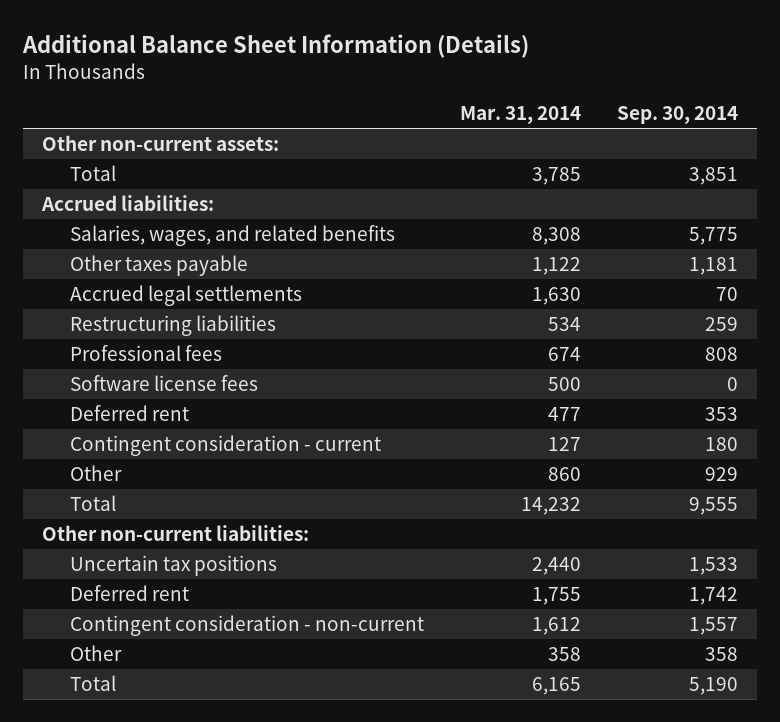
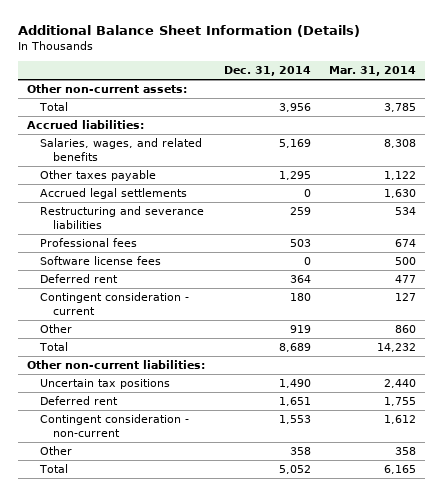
- | Mar. 31, 2014 | Sep. 30, 2014
+ | Dec. 31, 2014 | Mar. 31, 2014
- Restructuring liabilities | 534 | 259
+ Restructuring and severance liabilities | 259 | 534

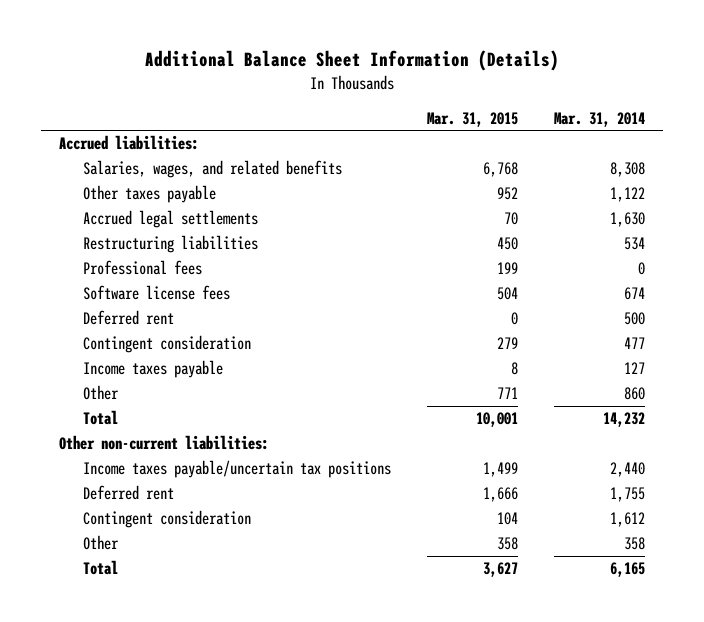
- | Dec. 31, 2014 | Mar. 31, 2014
+ | Mar. 31, 2015 | Mar. 31, 2014
- Other non-current assets:
- Total | 3,956 | 3,785
- Restructuring and severance liabilities | 259 | 534
- Professional fees | 503 | 674
- Software license fees | 0 | 500
- Deferred rent | 364 | 477
- Contingent consideration - current | 180 | 127
+ Restructuring liabilities | 450 | 534
+ Professional fees | 199 | 0
+ Software license fees | 504 | 674
+ Deferred rent | 0 | 500
+ Contingent consideration | 279 | 477
+ Income taxes payable | 8 | 127
- Uncertain tax positions | 1,490 | 2,440
+ Income taxes payable/uncertain tax positions | 1,499 | 2,440
- Contingent consideration - non-current | 1,553 | 1,612
+ Contingent consideration | 104 | 1,612

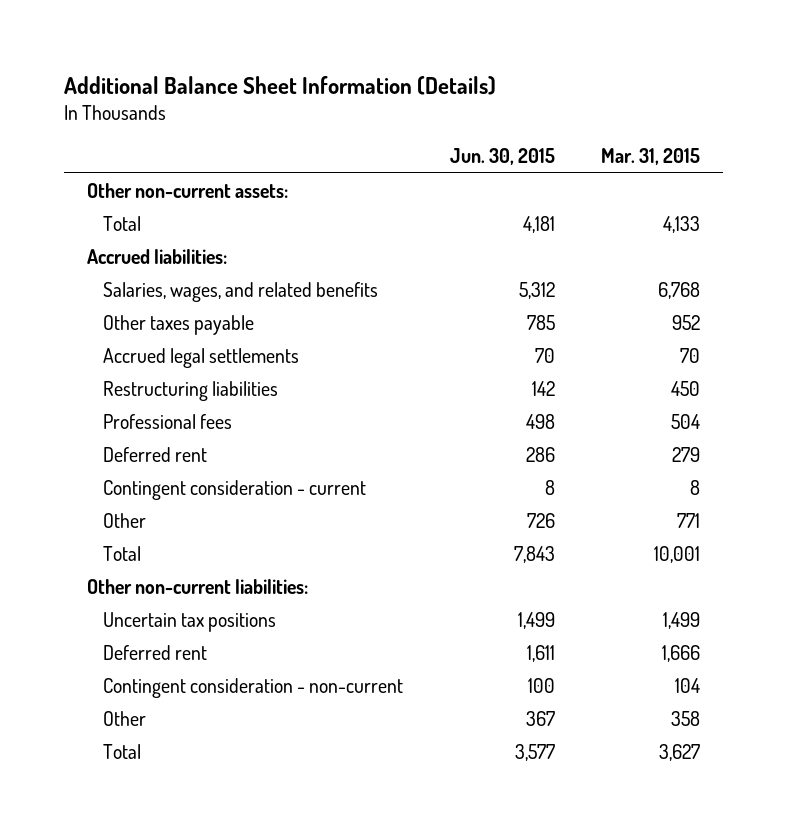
- | Mar. 31, 2015 | Mar. 31, 2014
+ | Jun. 30, 2015 | Mar. 31, 2015
+ Other non-current assets:
+ Total | 4,181 | 4,133
- Professional fees | 199 | 0
- Software license fees | 504 | 674
- Deferred rent | 0 | 500
- Contingent consideration | 279 | 477
- Income taxes payable | 8 | 127
+ Professional fees | 498 | 504
+ Deferred rent | 286 | 279
+ Contingent consideration - current | 8 | 8
- Income taxes payable/uncertain tax positions | 1,499 | 2,440
+ Uncertain tax positions | 1,499 | 1,499
- Contingent consideration | 104 | 1,612
+ Contingent consideration - non-current | 100 | 104

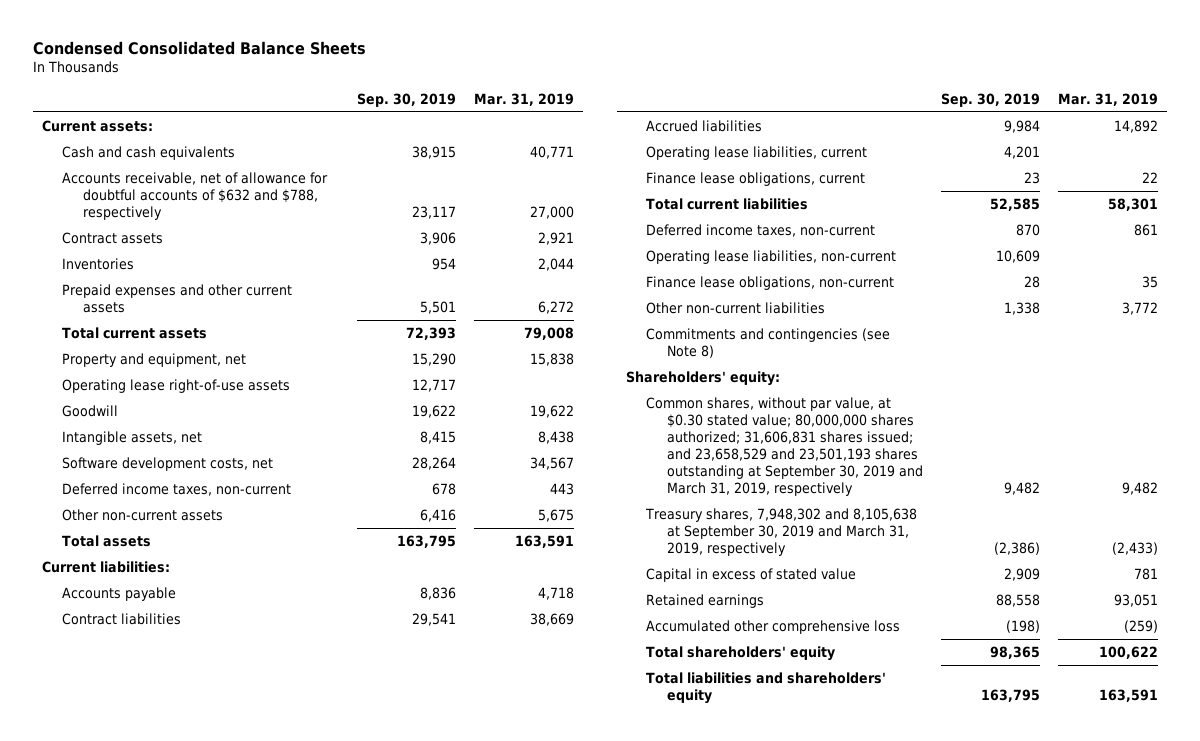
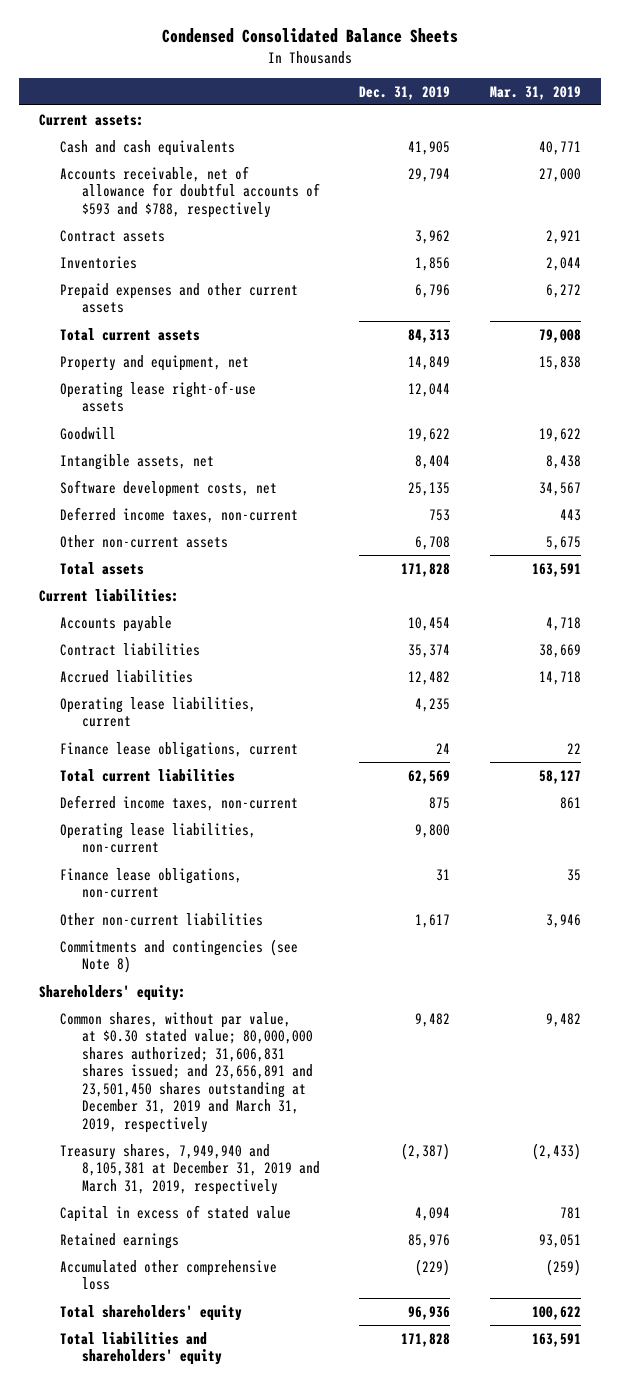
- | Sep. 30, 2019 | Mar. 31, 2019
+ | Dec. 31, 2019 | Mar. 31, 2019
- Accounts receivable, net of allowance for doubtful accounts of $632 and $788, respectively | 23,117 | 27,000
+ Accounts receivable, net of allowance for doubtful accounts of $593 and $788, respectively | 29,794 | 27,000
- Accrued liabilities | 9,984 | 14,892
+ Accrued liabilities | 12,482 | 14,718
- Total current liabilities | 52,585 | 58,301
+ Total current liabilities | 62,569 | 58,127
- Other non-current liabilities | 1,338 | 3,772
+ Other non-current liabilities | 1,617 | 3,946
- Common shares, without par value, at $0.30 stated value; 80,000,000 shares authorized; 31,606,831 shares issued; and 23,658,529 and 23,501,193 shares outstanding at September 30, 2019 and March 31, 2019, respectively | 9,482 | 9,482
- Treasury shares, 7,948,302 and 8,105,638 at September 30, 2019 and March 31, 2019, respectively | (2,386) | (2,433)
+ Common shares, without par value, at $0.30 stated value; 80,000,000 shares authorized; 31,606,831 shares issued; and 23,656,891 and 23,501,450 shares outstanding at December 31, 2019 and March 31, 2019, respectively | 9,482 | 9,482
+ Treasury shares, 7,949,940 and 8,105,381 at December 31, 2019 and March 31, 2019, respectively | (2,387) | (2,433)

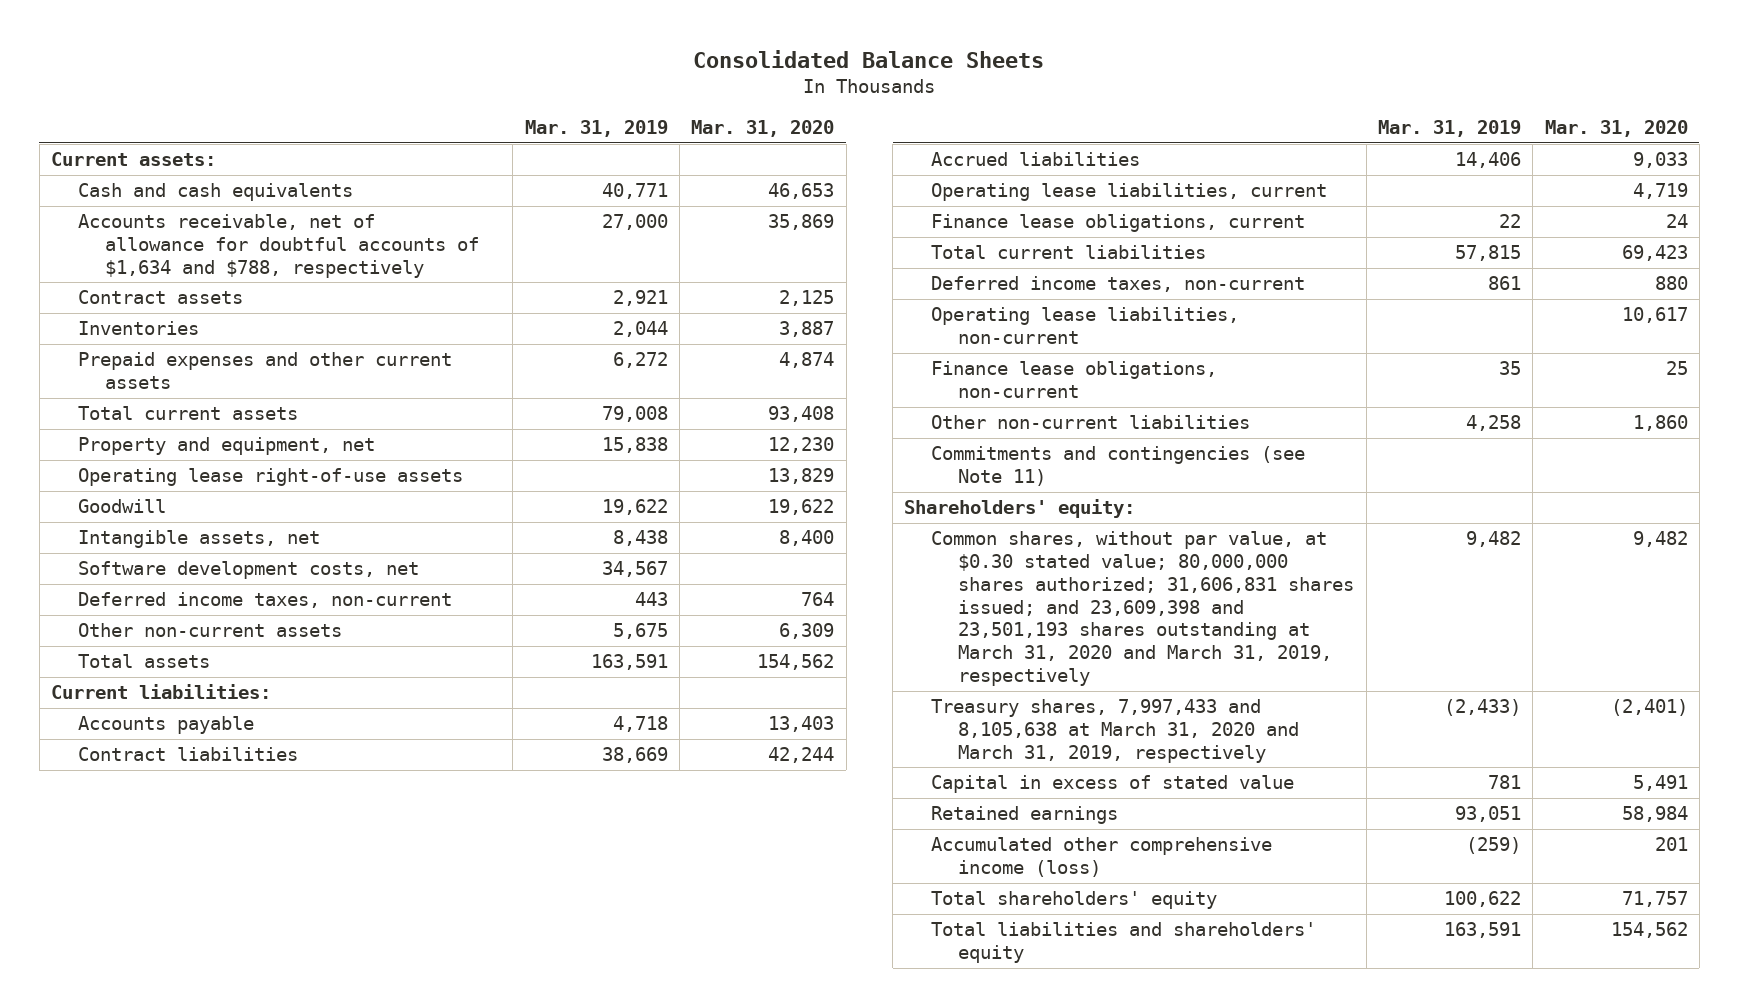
- Condensed Consolidated Balance Sheets
+ Consolidated Balance Sheets
- | Dec. 31, 2019 | Mar. 31, 2019
+ | Mar. 31, 2019 | Mar. 31, 2020
- Accounts receivable, net of allowance for doubtful accounts of $593 and $788, respectively | 29,794 | 27,000
+ Accounts receivable, net of allowance for doubtful accounts of $1,634 and $788, respectively | 27,000 | 35,869
- Accrued liabilities | 12,482 | 14,718
+ Accrued liabilities | 14,406 | 9,033
- Total current liabilities | 62,569 | 58,127
+ Total current liabilities | 57,815 | 69,423
- Other non-current liabilities | 1,617 | 3,946
- Commitments and contingencies (see Note 8)
+ Other non-current liabilities | 4,258 | 1,860
+ Commitments and contingencies (see Note 11)
- Common shares, without par value, at $0.30 stated value; 80,000,000 shares authorized; 31,606,831 shares issued; and 23,656,891 and 23,501,450 shares outstanding at December 31, 2019 and March 31, 2019, respectively | 9,482 | 9,482
- Treasury shares, 7,949,940 and 8,105,381 at December 31, 2019 and March 31, 2019, respectively | (2,387) | (2,433)
+ Common shares, without par value, at $0.30 stated value; 80,000,000 shares authorized; 31,606,831 shares issued; and 23,609,398 and 23,501,193 shares outstanding at March 31, 2020 and March 31, 2019, respectively | 9,482 | 9,482
+ Treasury shares, 7,997,433 and 8,105,638 at March 31, 2020 and March 31, 2019, respectively | (2,433) | (2,401)
- Accumulated other comprehensive loss | (229) | (259)
+ Accumulated other comprehensive income (loss) | (259) | 201

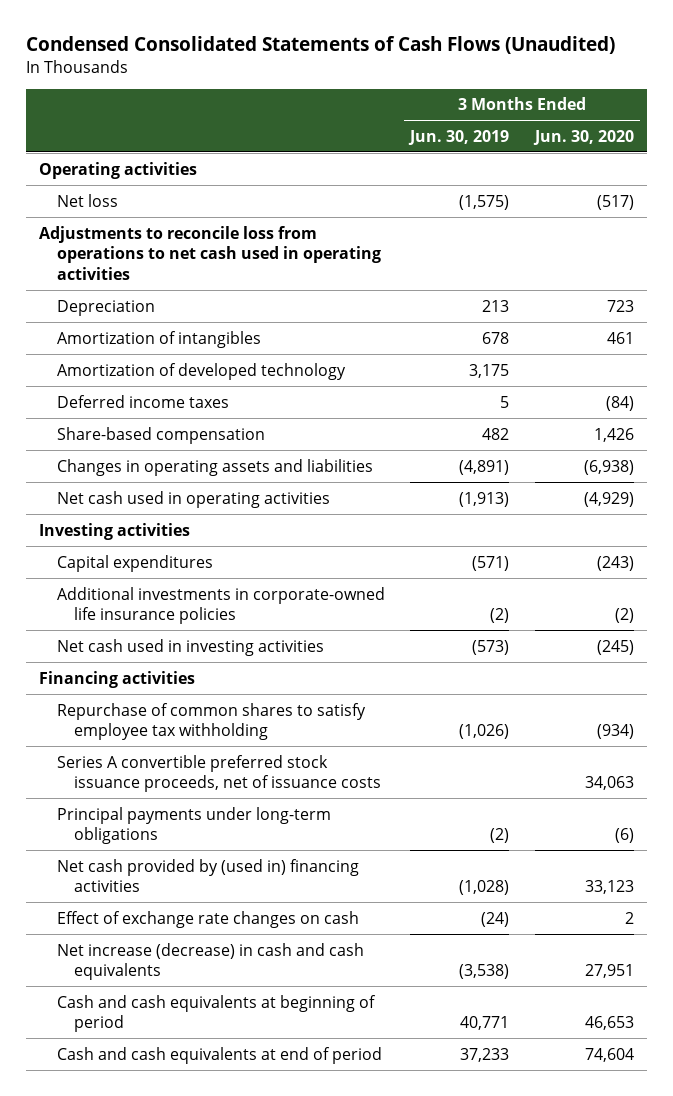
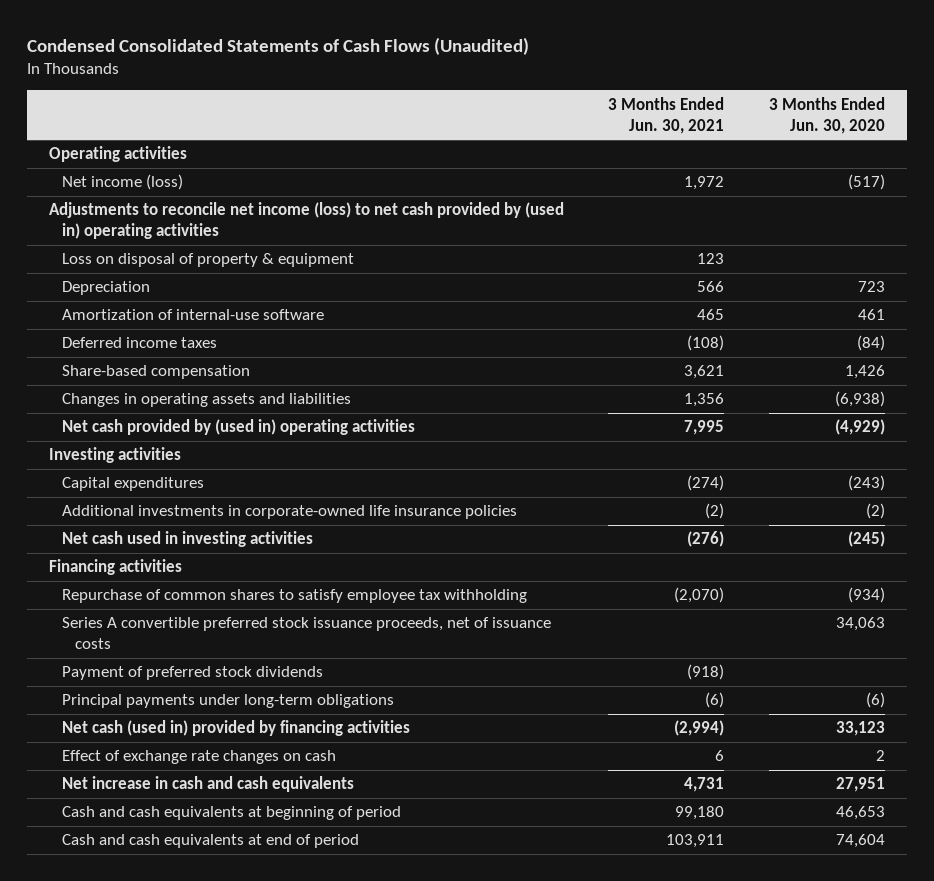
- | 3 Months Ended Jun. 30, 2019 | 3 Months Ended Jun. 30, 2020
+ | 3 Months Ended Jun. 30, 2021 | 3 Months Ended Jun. 30, 2020
- Net loss | (1,575) | (517)
- Adjustments to reconcile loss from operations to net cash used in operating activities
+ Net income (loss) | 1,972 | (517)
+ Adjustments to reconcile net income (loss) to net cash provided by (used in) operating activities
+ Loss on disposal of property & equipment | 123 |
- Amortization of intangibles | 678 | 461
- Amortization of developed technology | 3,175 |
+ Amortization of internal-use software | 465 | 461
- Net cash used in operating activities | (1,913) | (4,929)
+ Net cash provided by (used in) operating activities | 7,995 | (4,929)
+ Payment of preferred stock dividends | (918) |
- Net cash provided by (used in) financing activities | (1,028) | 33,123
+ Net cash (used in) provided by financing activities | (2,994) | 33,123
- Net increase (decrease) in cash and cash equivalents | (3,538) | 27,951
+ Net increase in cash and cash equivalents | 4,731 | 27,951

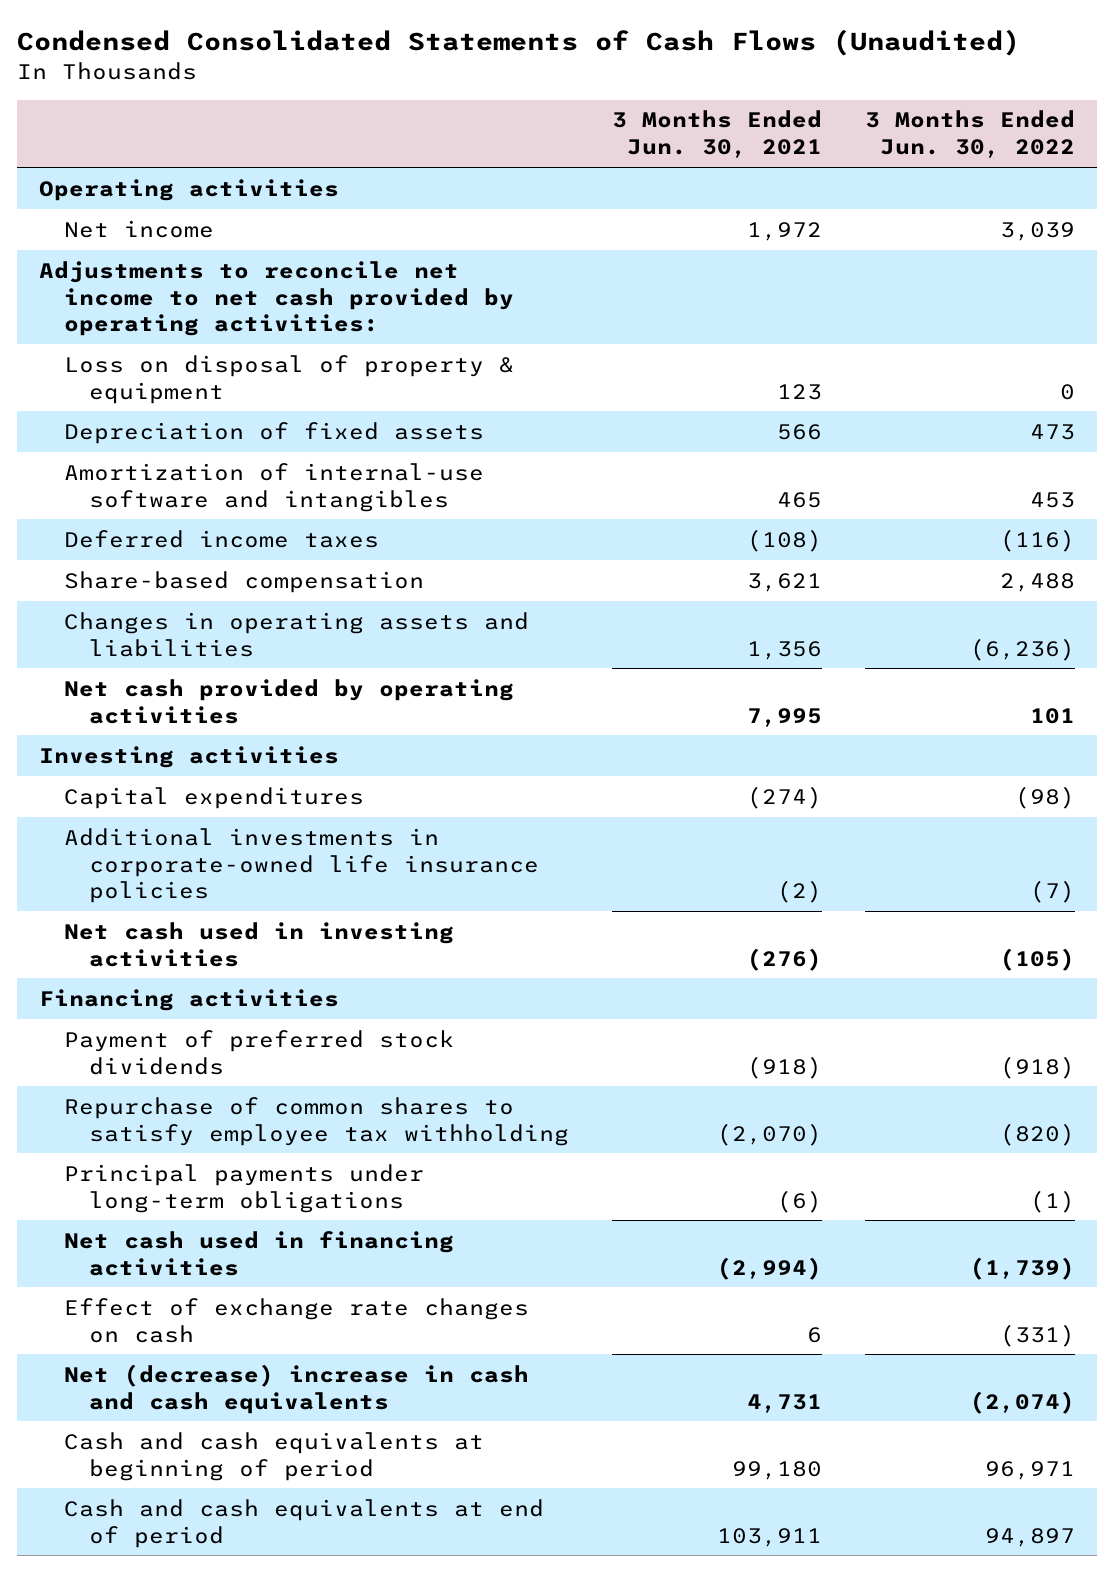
- | 3 Months Ended Jun. 30, 2021 | 3 Months Ended Jun. 30, 2020
+ | 3 Months Ended Jun. 30, 2021 | 3 Months Ended Jun. 30, 2022
- Net income (loss) | 1,972 | (517)
- Adjustments to reconcile net income (loss) to net cash provided by (used in) operating activities
+ Net income | 1,972 | 3,039
+ Adjustments to reconcile net income to net cash provided by operating activities:
- Depreciation | 566 | 723
- Amortization of internal-use software | 465 | 461
+ Depreciation of fixed assets | 566 | 473
+ Amortization of internal-use software and intangibles | 465 | 453
- Net cash provided by (used in) operating activities | 7,995 | (4,929)
+ Net cash provided by operating activities | 7,995 | 101
- Series A convertible preferred stock issuance proceeds, net of issuance costs | | 34,063
moved down: Repurchase of common shares to satisfy employee tax withholding | (2,070) | (820)
- Net cash (used in) provided by financing activities | (2,994) | 33,123
+ Net cash used in financing activities | (2,994) | (1,739)
- Net increase in cash and cash equivalents | 4,731 | 27,951
+ Net (decrease) increase in cash and cash equivalents | 4,731 | (2,074)

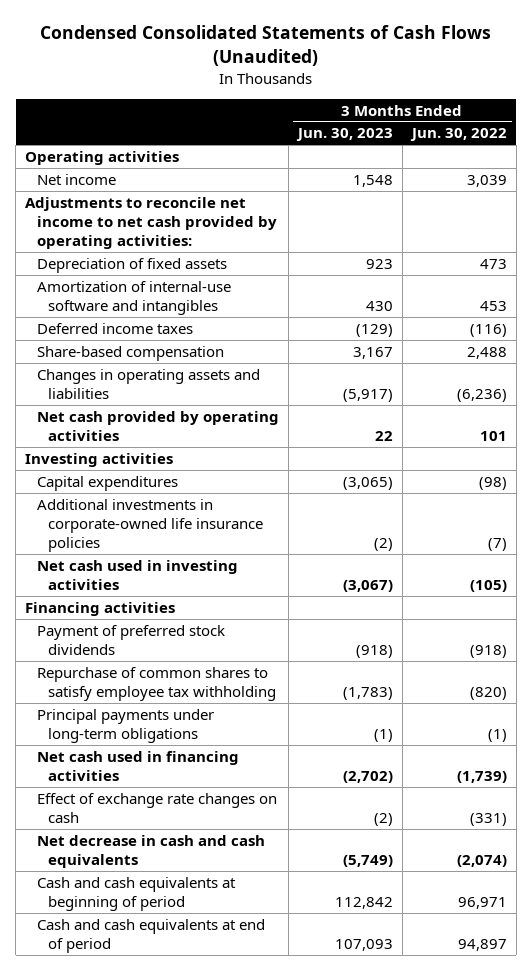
- | 3 Months Ended Jun. 30, 2021 | 3 Months Ended Jun. 30, 2022
+ | 3 Months Ended Jun. 30, 2023 | 3 Months Ended Jun. 30, 2022
- Loss on disposal of property & equipment | 123 | 0
- Net (decrease) increase in cash and cash equivalents | 4,731 | (2,074)
+ Net decrease in cash and cash equivalents | (5,749) | (2,074)

